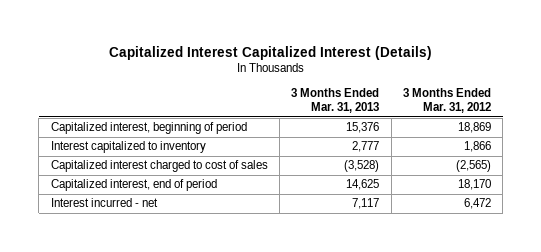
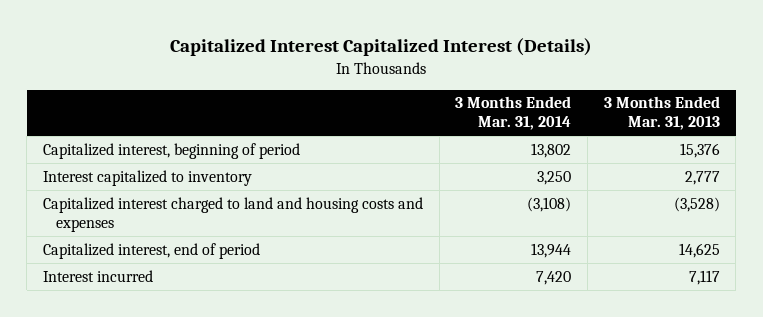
- | 3 Months Ended Mar. 31, 2013 | 3 Months Ended Mar. 31, 2012
+ | 3 Months Ended Mar. 31, 2014 | 3 Months Ended Mar. 31, 2013
- Capitalized interest charged to cost of sales | (3,528) | (2,565)
+ Capitalized interest charged to land and housing costs and expenses | (3,108) | (3,528)
- Interest incurred - net | 7,117 | 6,472
+ Interest incurred | 7,420 | 7,117

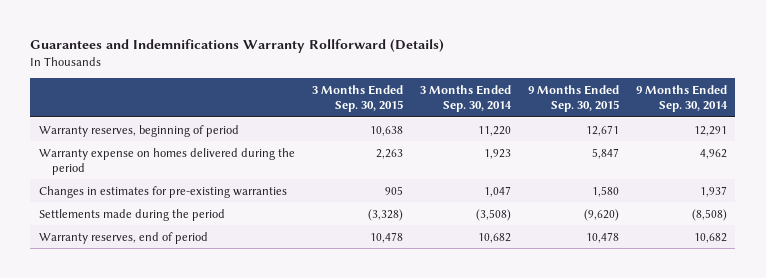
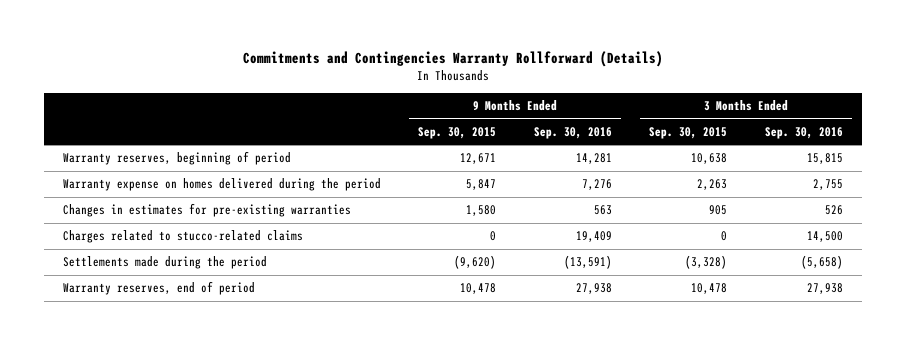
- Guarantees and Indemnifications Warranty Rollforward (Details)
+ Commitments and Contingencies Warranty Rollforward (Details)
- | 3 Months Ended Sep. 30, 2015 | 3 Months Ended Sep. 30, 2014 | 9 Months Ended Sep. 30, 2015 | 9 Months Ended Sep. 30, 2014
+ | 9 Months Ended Sep. 30, 2015 | 9 Months Ended Sep. 30, 2016 | 3 Months Ended Sep. 30, 2015 | 3 Months Ended Sep. 30, 2016
+ Charges related to stucco-related claims | 0 | 19,409 | 0 | 14,500

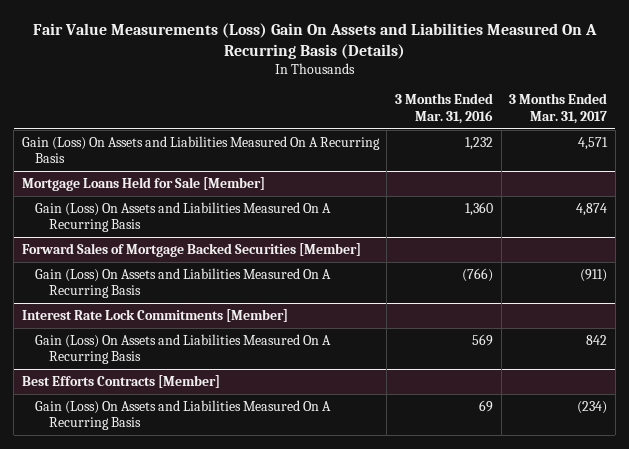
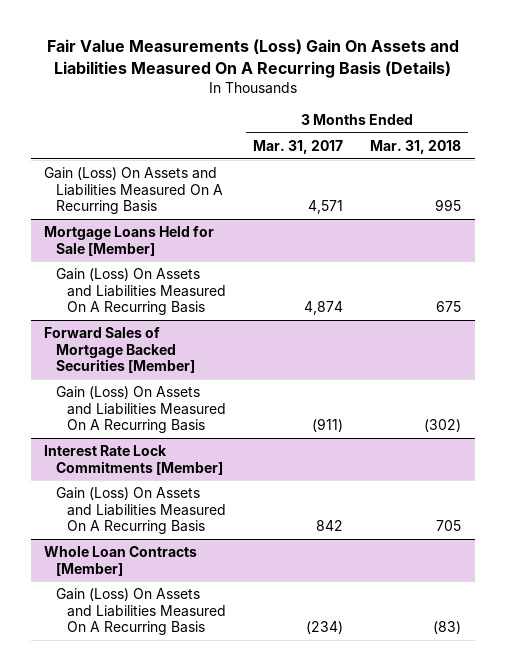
- | 3 Months Ended Mar. 31, 2016 | 3 Months Ended Mar. 31, 2017
+ | 3 Months Ended Mar. 31, 2017 | 3 Months Ended Mar. 31, 2018
- Best Efforts Contracts [Member]
+ Whole Loan Contracts [Member]

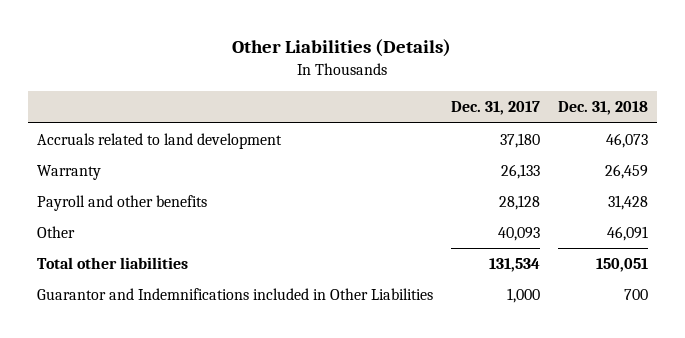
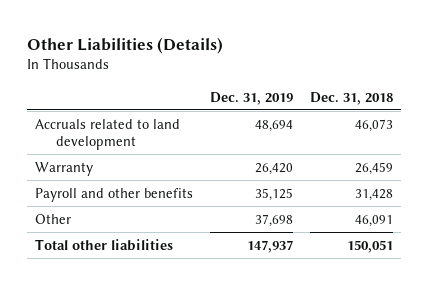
- | Dec. 31, 2017 | Dec. 31, 2018
+ | Dec. 31, 2019 | Dec. 31, 2018
- Guarantor and Indemnifications included in Other Liabilities | 1,000 | 700

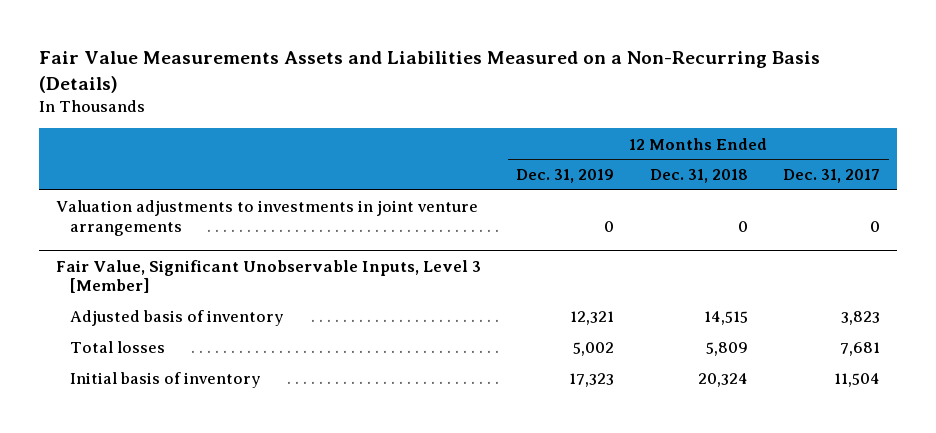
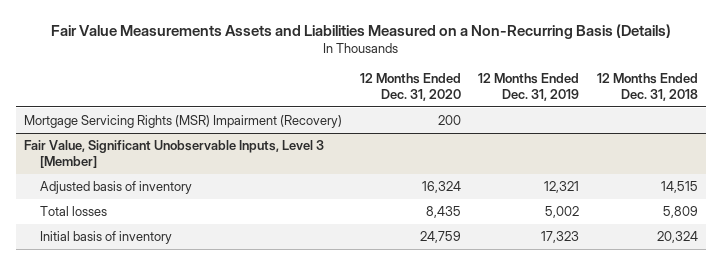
- | 12 Months Ended Dec. 31, 2019 | 12 Months Ended Dec. 31, 2018 | 12 Months Ended Dec. 31, 2017
+ | 12 Months Ended Dec. 31, 2020 | 12 Months Ended Dec. 31, 2019 | 12 Months Ended Dec. 31, 2018
- Valuation adjustments to investments in joint venture arrangements | 0 | 0 | 0
+ Mortgage Servicing Rights (MSR) Impairment (Recovery) | 200 | |

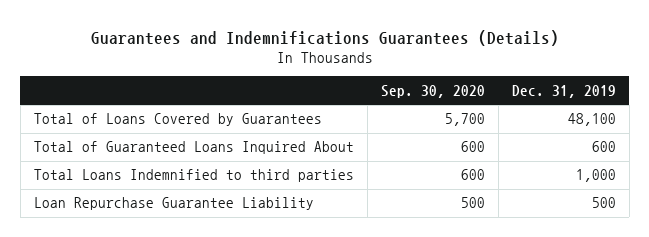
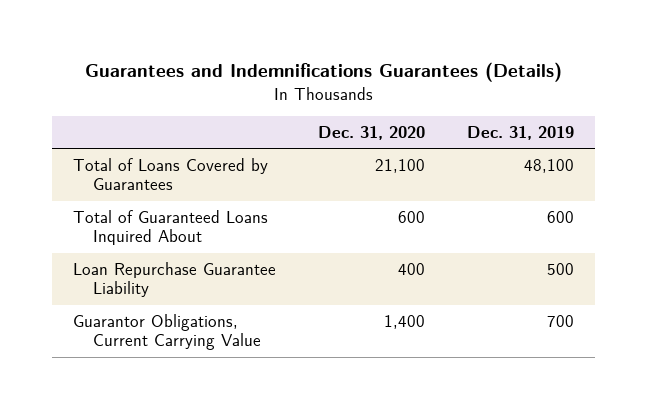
- | Sep. 30, 2020 | Dec. 31, 2019
+ | Dec. 31, 2020 | Dec. 31, 2019
- Total Loans Indemnified to third parties | 600 | 1,000
+ Guarantor Obligations, Current Carrying Value | 1,400 | 700

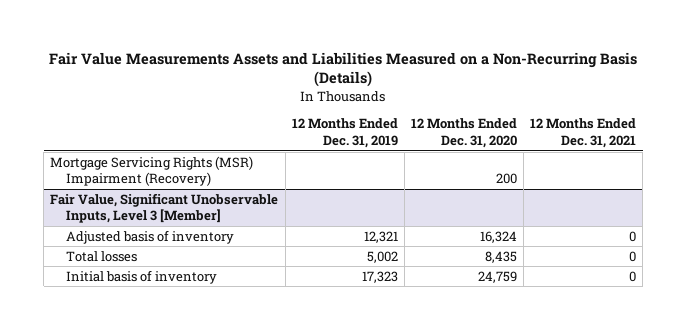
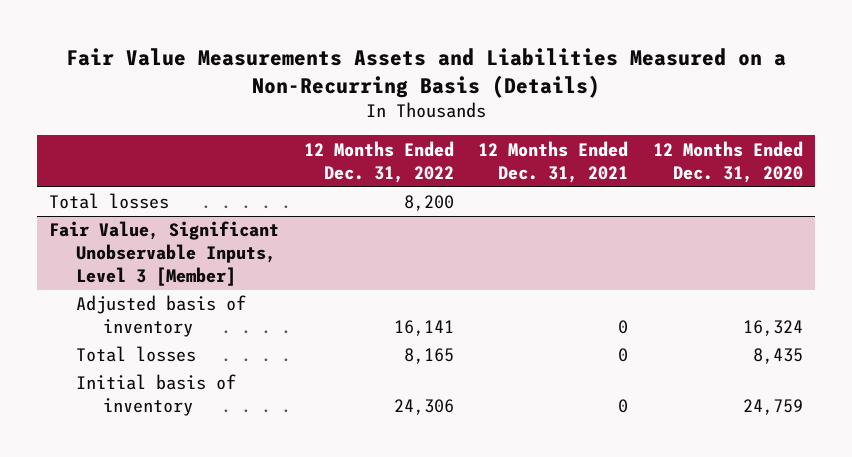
- | 12 Months Ended Dec. 31, 2019 | 12 Months Ended Dec. 31, 2020 | 12 Months Ended Dec. 31, 2021
+ | 12 Months Ended Dec. 31, 2022 | 12 Months Ended Dec. 31, 2021 | 12 Months Ended Dec. 31, 2020
- Mortgage Servicing Rights (MSR) Impairment (Recovery) | | 200 |
+ Total losses | 8,200 | |

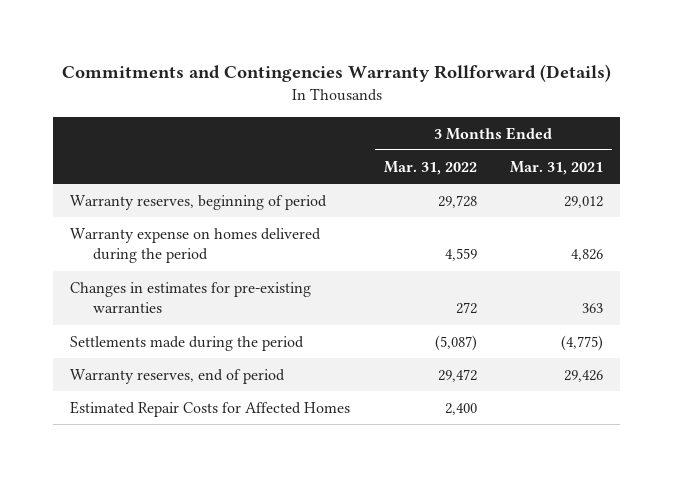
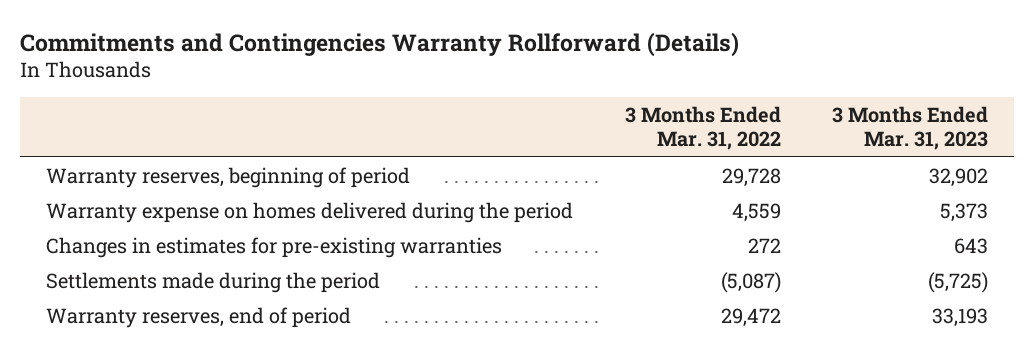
- | 3 Months Ended Mar. 31, 2022 | 3 Months Ended Mar. 31, 2021
+ | 3 Months Ended Mar. 31, 2022 | 3 Months Ended Mar. 31, 2023
- Estimated Repair Costs for Affected Homes | 2,400 |

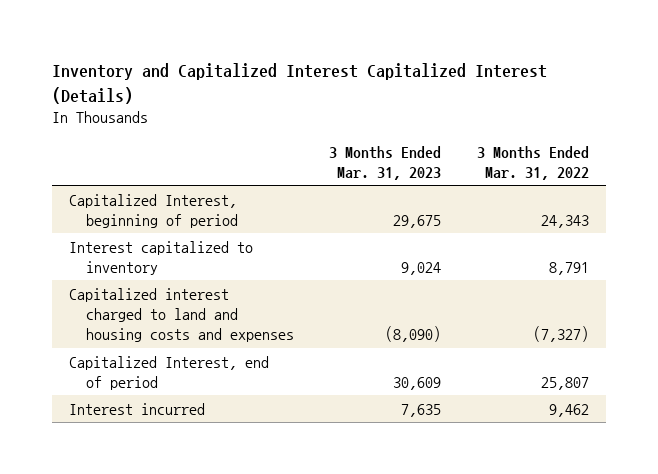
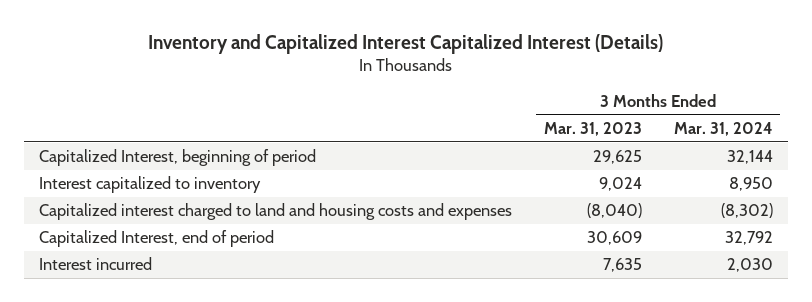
- | 3 Months Ended Mar. 31, 2023 | 3 Months Ended Mar. 31, 2022
+ | 3 Months Ended Mar. 31, 2023 | 3 Months Ended Mar. 31, 2024
- Capitalized Interest, beginning of period | 29,675 | 24,343
+ Capitalized Interest, beginning of period | 29,625 | 32,144
- Capitalized interest charged to land and housing costs and expenses | (8,090) | (7,327)
+ Capitalized interest charged to land and housing costs and expenses | (8,040) | (8,302)

